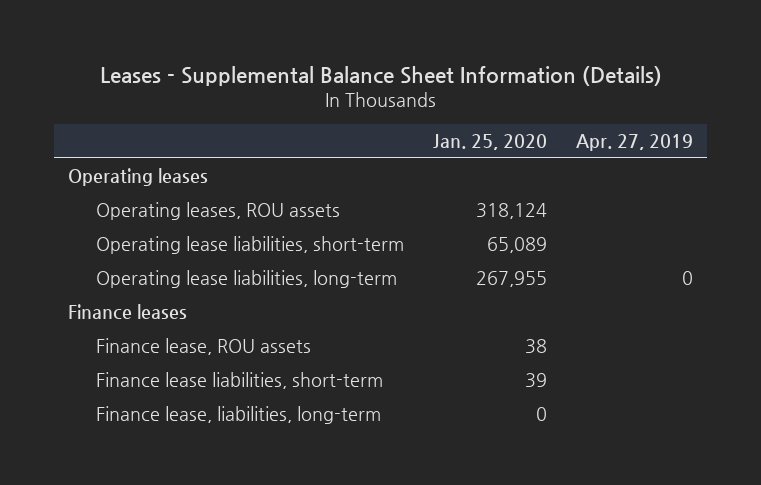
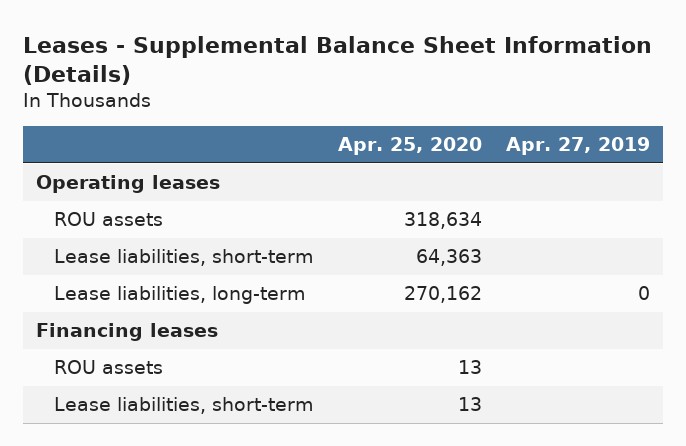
- | Jan. 25, 2020 | Apr. 27, 2019
+ | Apr. 25, 2020 | Apr. 27, 2019
- Operating leases, ROU assets | 318,124 |
- Operating lease liabilities, short-term | 65,089 |
- Operating lease liabilities, long-term | 267,955 | 0
- Finance leases
- Finance lease, ROU assets | 38 |
- Finance lease liabilities, short-term | 39 |
- Finance lease, liabilities, long-term | 0 |
+ ROU assets | 318,634 |
+ Lease liabilities, short-term | 64,363 |
+ Lease liabilities, long-term | 270,162 | 0
+ Financing leases
+ ROU assets | 13 |
+ Lease liabilities, short-term | 13 |

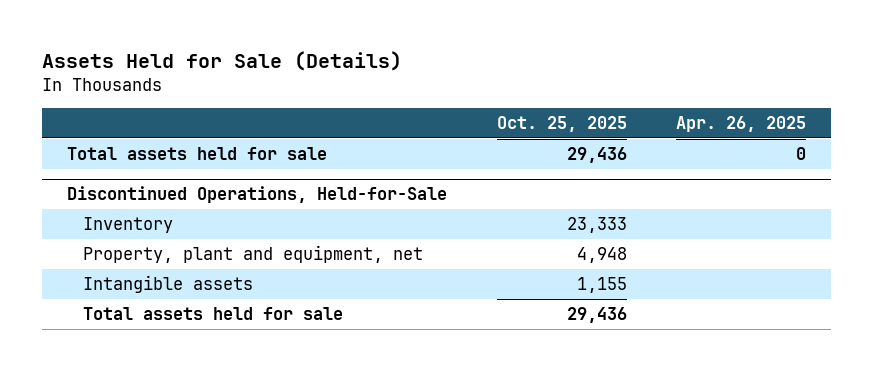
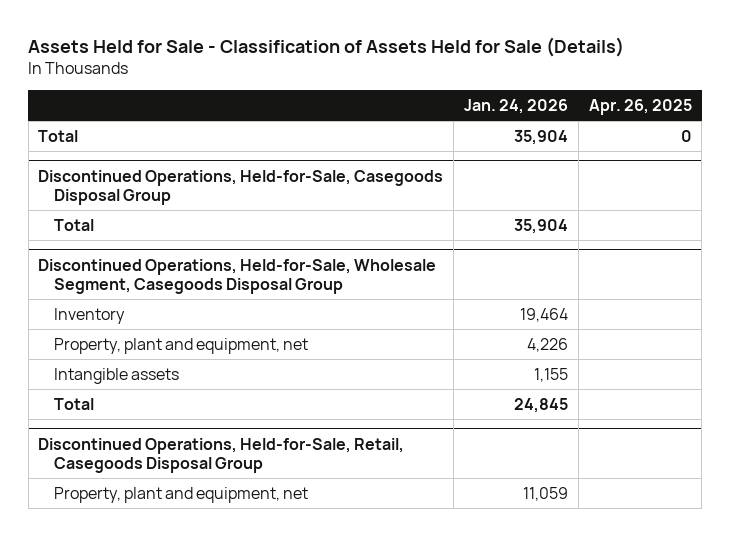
- Assets Held for Sale (Details)
+ Assets Held for Sale - Classification of Assets Held for Sale (Details)
- | Oct. 25, 2025 | Apr. 26, 2025
+ | Jan. 24, 2026 | Apr. 26, 2025
- Total assets held for sale | 29,436 | 0
- Discontinued Operations, Held-for-Sale
- Inventory | 23,333 |
- Property, plant and equipment, net | 4,948 |
- Intangible assets | 1,155 |
- Total assets held for sale | 29,436 |
+ Total | 35,904 | 0
+ Discontinued Operations, Held-for-Sale, Casegoods Disposal Group
+ Total | 35,904 |
+ Discontinued Operations, Held-for-Sale, Wholesale Segment, Casegoods Disposal Group
+ Inventory | 19,464 |
+ Property, plant and equipment, net | 4,226 |
+ Intangible assets | 1,155 |
+ Total | 24,845 |
+ Discontinued Operations, Held-for-Sale, Retail, Casegoods Disposal Group
+ Property, plant and equipment, net | 11,059 |

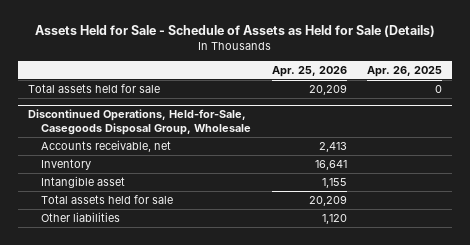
- Assets Held for Sale - Classification of Assets Held for Sale (Details)
+ Assets Held for Sale - Schedule of Assets as Held for Sale (Details)
- | Jan. 24, 2026 | Apr. 26, 2025
+ | Apr. 25, 2026 | Apr. 26, 2025
- Total | 35,904 | 0
- Discontinued Operations, Held-for-Sale, Casegoods Disposal Group
- Total | 35,904 |
- Discontinued Operations, Held-for-Sale, Wholesale Segment, Casegoods Disposal Group
+ Total assets held for sale | 20,209 | 0
+ Discontinued Operations, Held-for-Sale, Casegoods Disposal Group, Wholesale
+ Accounts receivable, net | 2,413 |
- Property, plant and equipment, net | 4,226 |
- Intangible assets | 1,155 |
- Total | 24,845 |
- Discontinued Operations, Held-for-Sale, Retail, Casegoods Disposal Group
- Property, plant and equipment, net | 11,059 |
+ Intangible asset | 1,155 |
+ Total assets held for sale | 20,209 |
+ Other liabilities | 1,120 |

